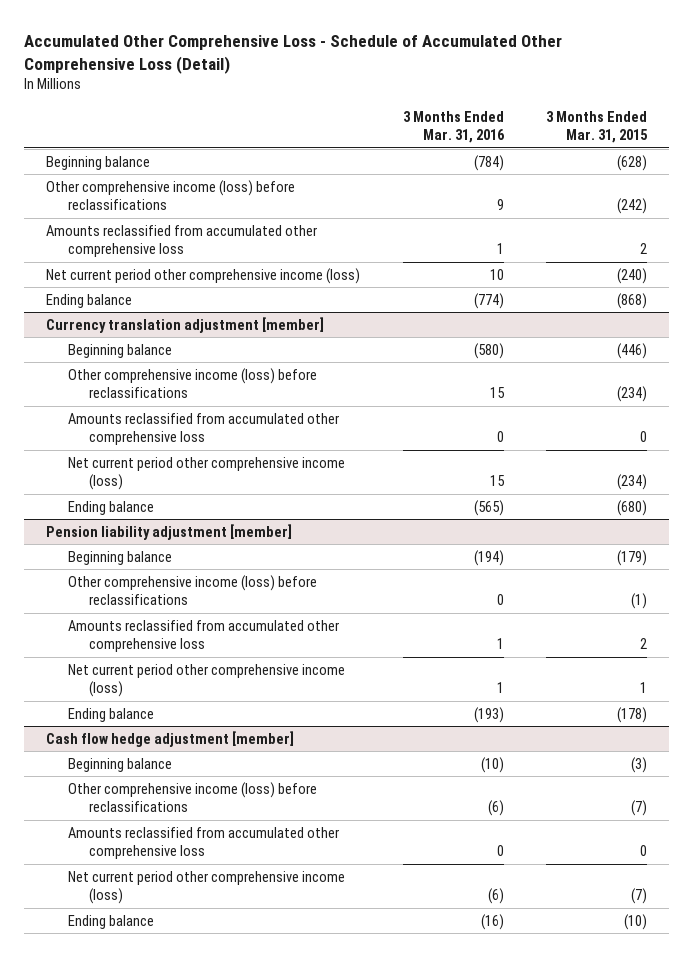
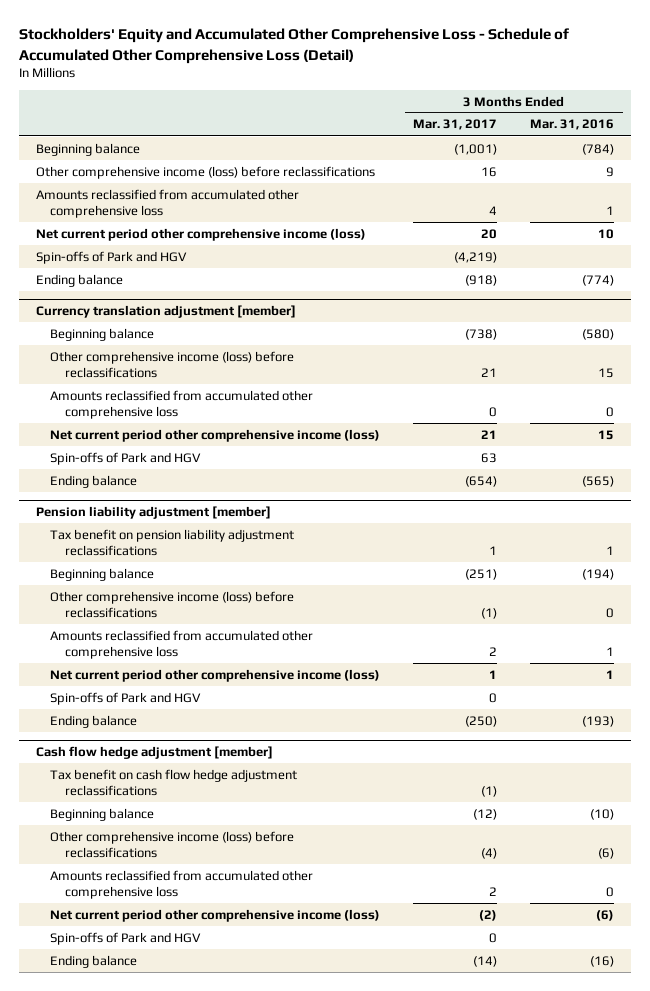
- Accumulated Other Comprehensive Loss - Schedule of Accumulated Other Comprehensive Loss (Detail)
+ Stockholders' Equity and Accumulated Other Comprehensive Loss - Schedule of Accumulated Other Comprehensive Loss (Detail)
- | 3 Months Ended Mar. 31, 2016 | 3 Months Ended Mar. 31, 2015
+ | 3 Months Ended Mar. 31, 2017 | 3 Months Ended Mar. 31, 2016
+ Spin-offs of Park and HGV | (4,219) |
@ Currency translation adjustment [member]
+ Spin-offs of Park and HGV | 63 |
@ Pension liability adjustment [member]
+ Tax benefit on pension liability adjustment reclassifications | 1 | 1
+ Spin-offs of Park and HGV | 0 |
@ Cash flow hedge adjustment [member]
+ Tax benefit on cash flow hedge adjustment reclassifications | (1) |
+ Spin-offs of Park and HGV | 0 |

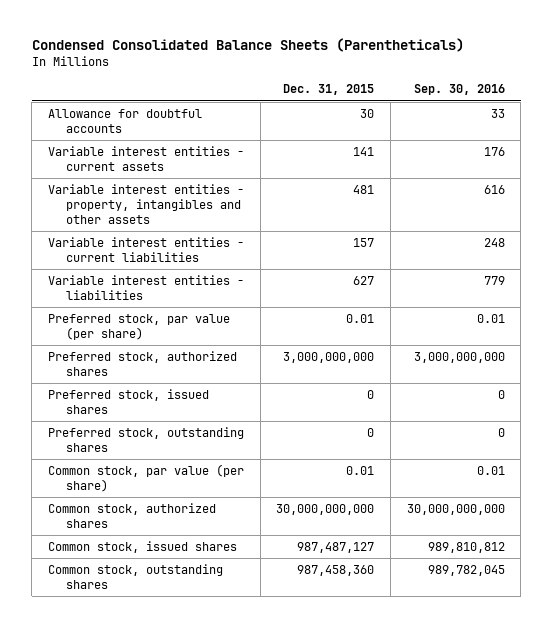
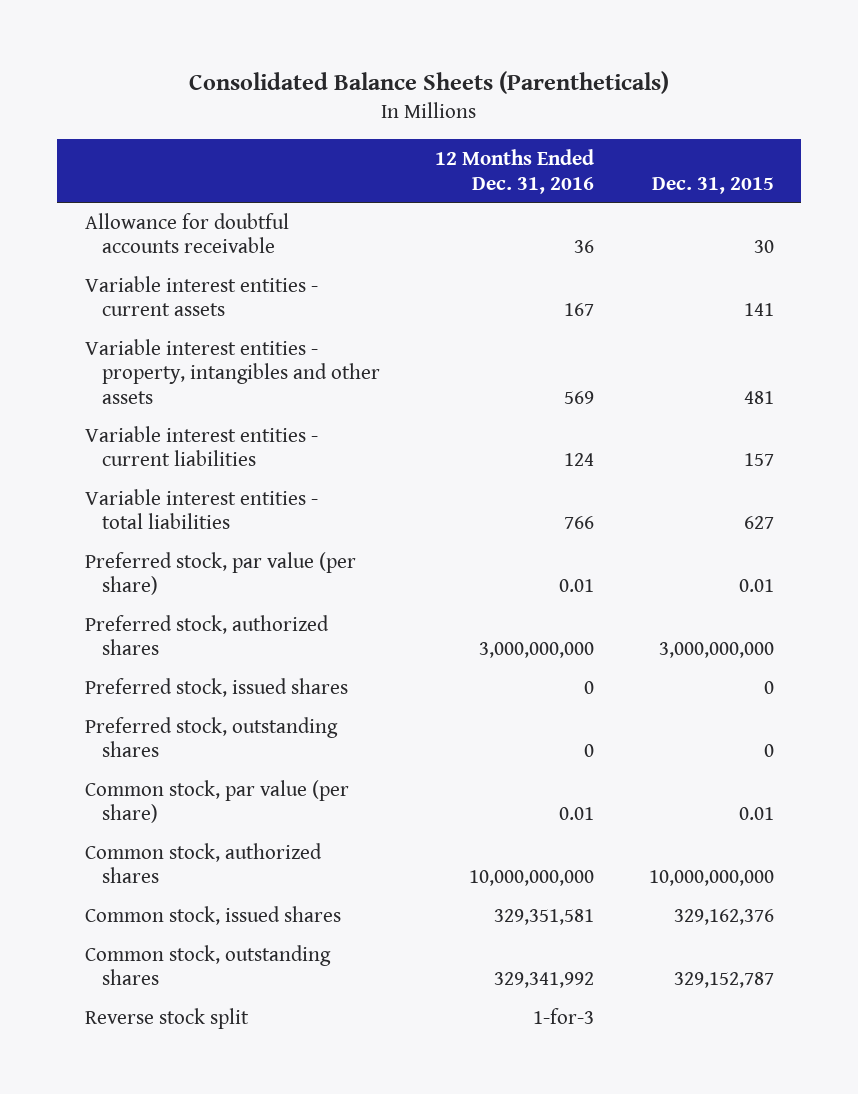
- Condensed Consolidated Balance Sheets (Parentheticals)
+ Consolidated Balance Sheets (Parentheticals)
- | Dec. 31, 2015 | Sep. 30, 2016
+ | 12 Months Ended Dec. 31, 2016 | Dec. 31, 2015
- Allowance for doubtful accounts | 30 | 33
+ Allowance for doubtful accounts receivable | 36 | 30
- Variable interest entities - liabilities | 627 | 779
+ Variable interest entities - total liabilities | 766 | 627
- Common stock, authorized shares | 30,000,000,000 | 30,000,000,000
- Common stock, issued shares | 987,487,127 | 989,810,812
- Common stock, outstanding shares | 987,458,360 | 989,782,045
+ Common stock, authorized shares | 10,000,000,000 | 10,000,000,000
+ Common stock, issued shares | 329,351,581 | 329,162,376
+ Common stock, outstanding shares | 329,341,992 | 329,152,787
+ Reverse stock split | 1-for-3 |

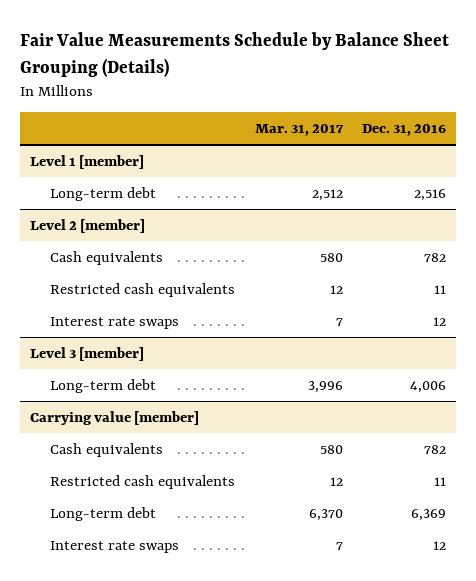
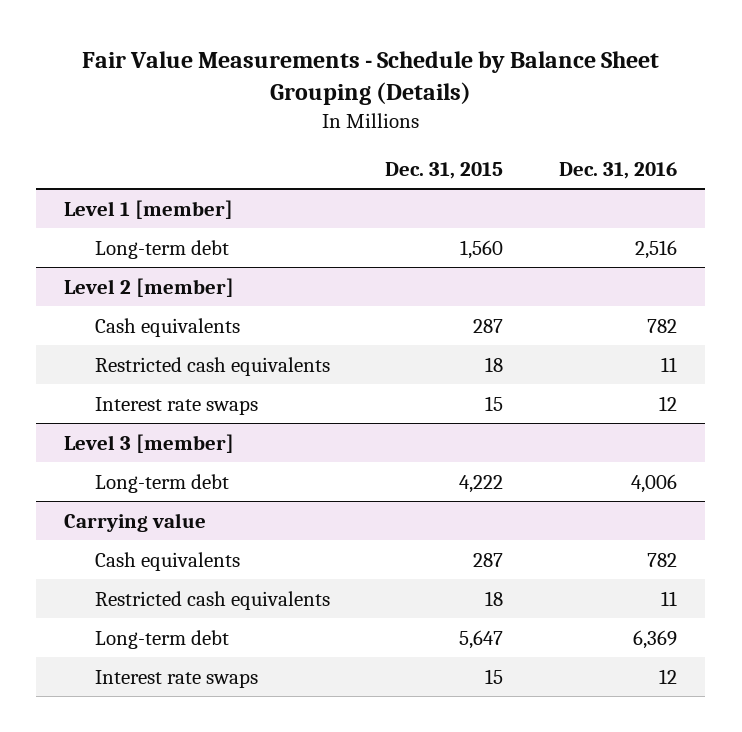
- Fair Value Measurements Schedule by Balance Sheet Grouping (Details)
+ Fair Value Measurements - Schedule by Balance Sheet Grouping (Details)
- | Mar. 31, 2017 | Dec. 31, 2016
+ | Dec. 31, 2015 | Dec. 31, 2016
- Carrying value [member]
+ Carrying value

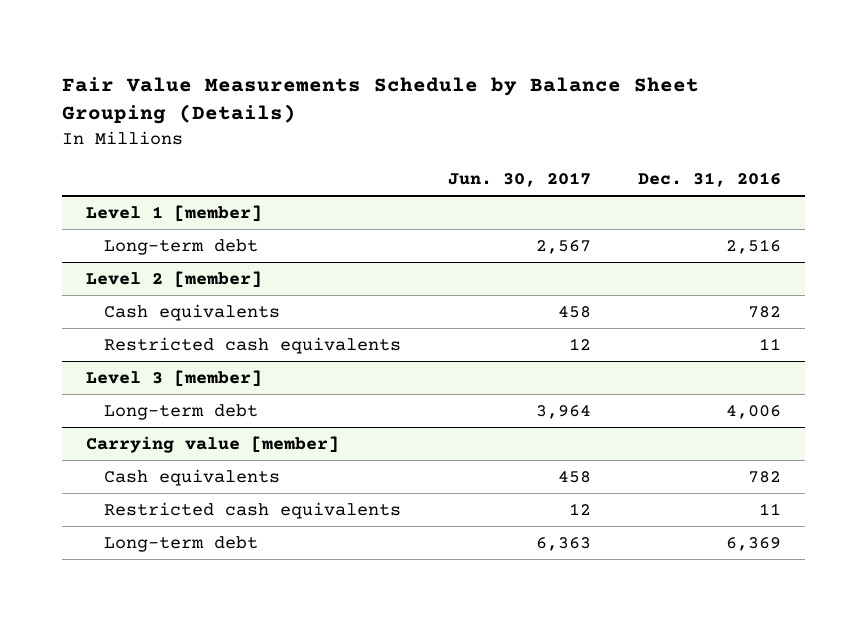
- Fair Value Measurements - Schedule by Balance Sheet Grouping (Details)
+ Fair Value Measurements Schedule by Balance Sheet Grouping (Details)
- | Dec. 31, 2015 | Dec. 31, 2016
+ | Jun. 30, 2017 | Dec. 31, 2016
@ Level 2 [member]
- Interest rate swaps | 15 | 12
- Carrying value
+ Carrying value [member]
- Interest rate swaps | 15 | 12

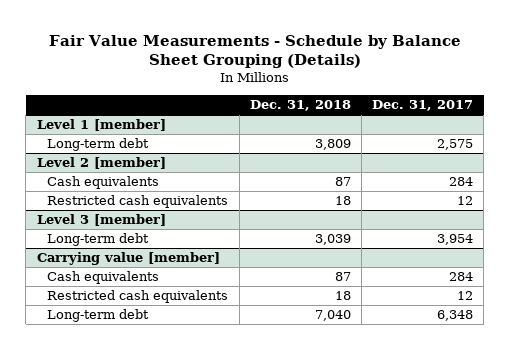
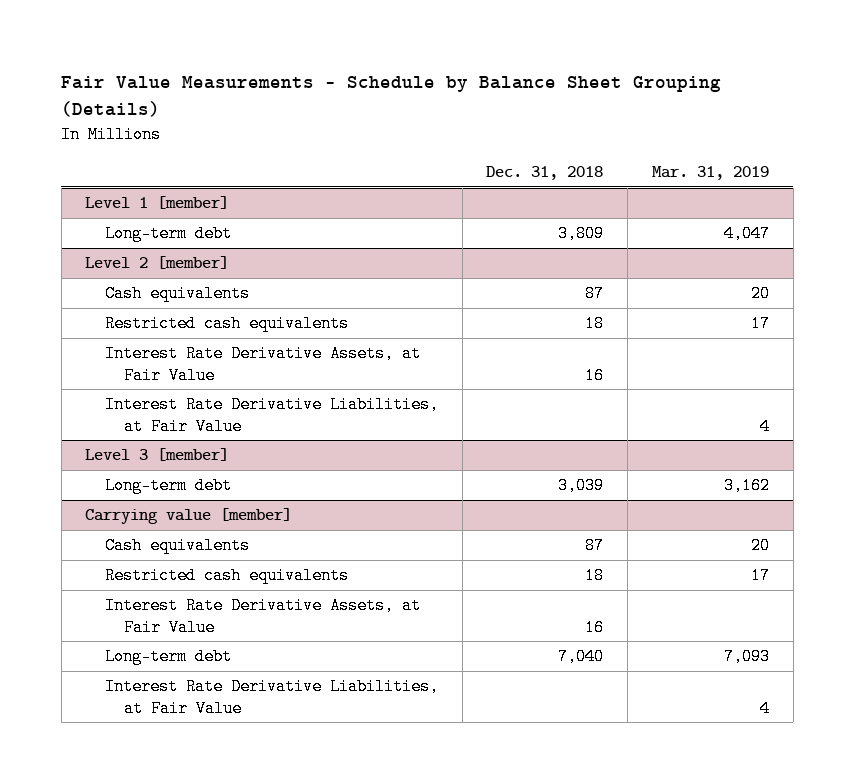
- | Dec. 31, 2018 | Dec. 31, 2017
+ | Dec. 31, 2018 | Mar. 31, 2019
@ Level 2 [member]
+ Interest Rate Derivative Assets, at Fair Value | 16 |
+ Interest Rate Derivative Liabilities, at Fair Value | | 4
@ Carrying value [member]
+ Interest Rate Derivative Assets, at Fair Value | 16 |
+ Interest Rate Derivative Liabilities, at Fair Value | | 4

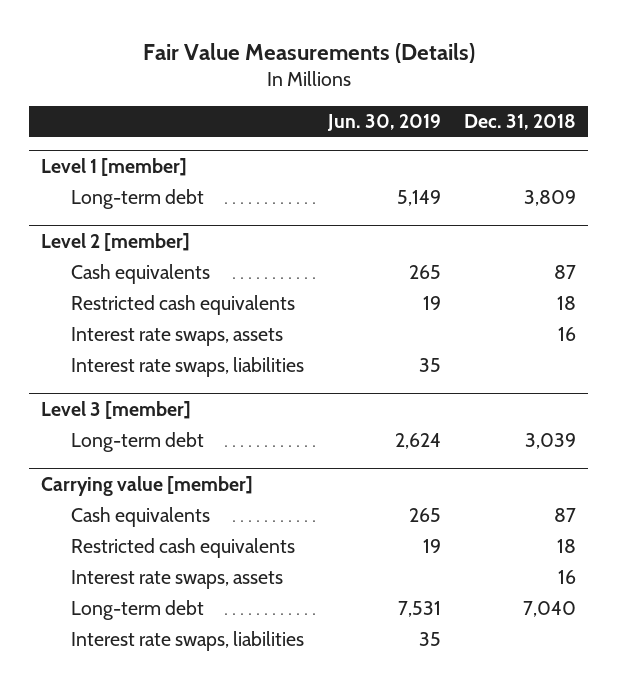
- Fair Value Measurements - Schedule by Balance Sheet Grouping (Details)
+ Fair Value Measurements (Details)
- | Dec. 31, 2018 | Mar. 31, 2019
+ | Jun. 30, 2019 | Dec. 31, 2018
@ Level 2 [member]
- Interest Rate Derivative Assets, at Fair Value | 16 |
- Interest Rate Derivative Liabilities, at Fair Value | | 4
+ Interest rate swaps, assets | | 16
+ Interest rate swaps, liabilities | 35 |
@ Carrying value [member]
- Interest Rate Derivative Assets, at Fair Value | 16 |
+ Interest rate swaps, assets | | 16
- Interest Rate Derivative Liabilities, at Fair Value | | 4
+ Interest rate swaps, liabilities | 35 |

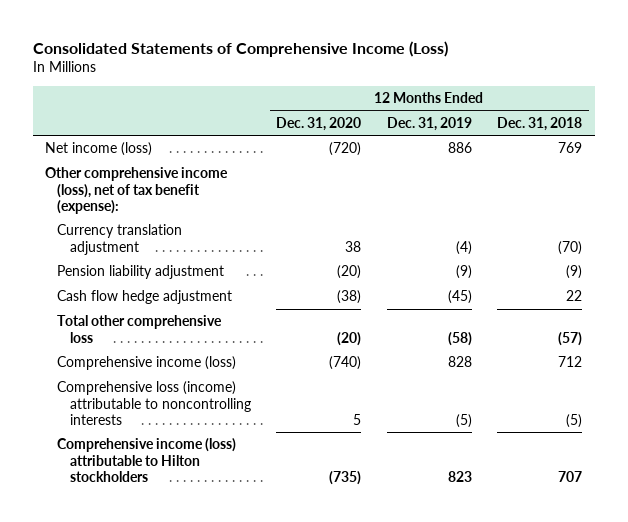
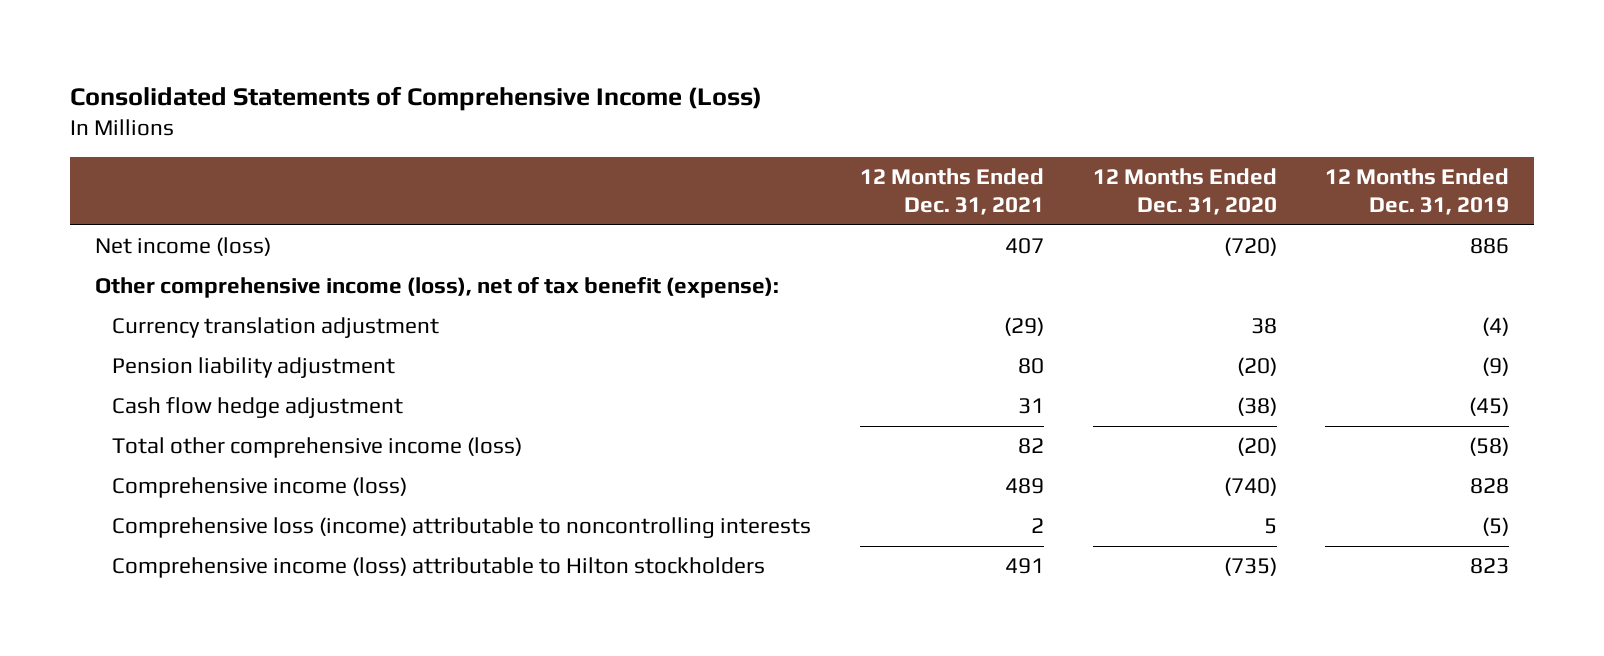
- | 12 Months Ended Dec. 31, 2020 | 12 Months Ended Dec. 31, 2019 | 12 Months Ended Dec. 31, 2018
+ | 12 Months Ended Dec. 31, 2021 | 12 Months Ended Dec. 31, 2020 | 12 Months Ended Dec. 31, 2019
- Total other comprehensive loss | (20) | (58) | (57)
+ Total other comprehensive income (loss) | 82 | (20) | (58)

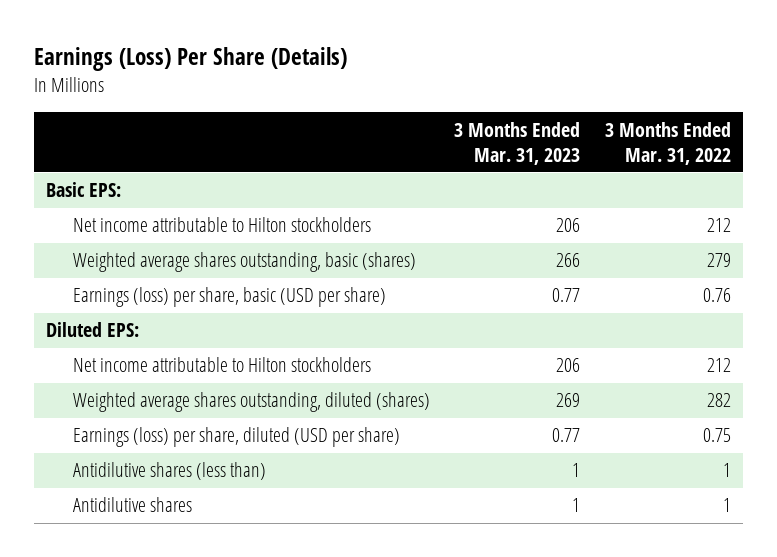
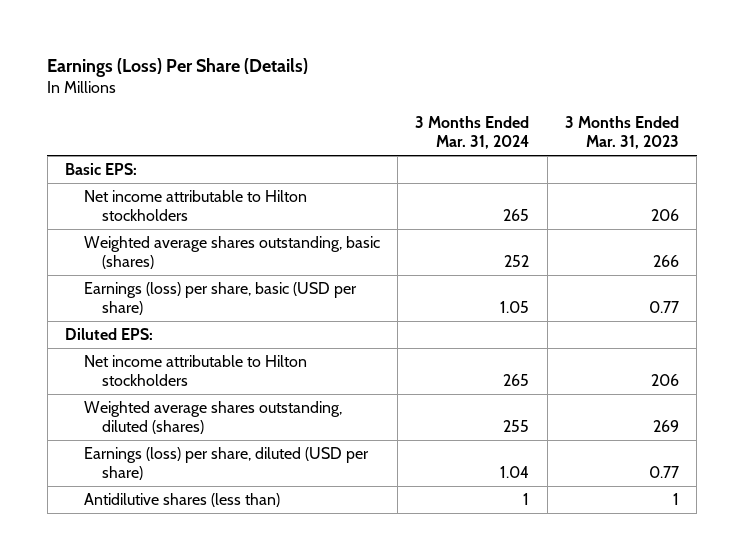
- | 3 Months Ended Mar. 31, 2023 | 3 Months Ended Mar. 31, 2022
+ | 3 Months Ended Mar. 31, 2024 | 3 Months Ended Mar. 31, 2023
- Antidilutive shares | 1 | 1

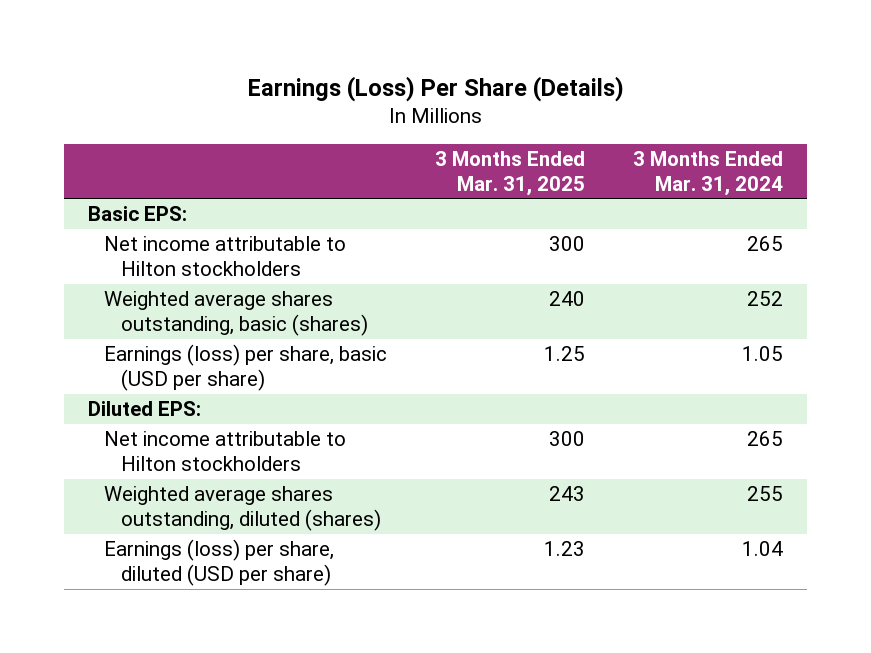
- | 3 Months Ended Mar. 31, 2024 | 3 Months Ended Mar. 31, 2023
+ | 3 Months Ended Mar. 31, 2025 | 3 Months Ended Mar. 31, 2024
- Antidilutive shares (less than) | 1 | 1

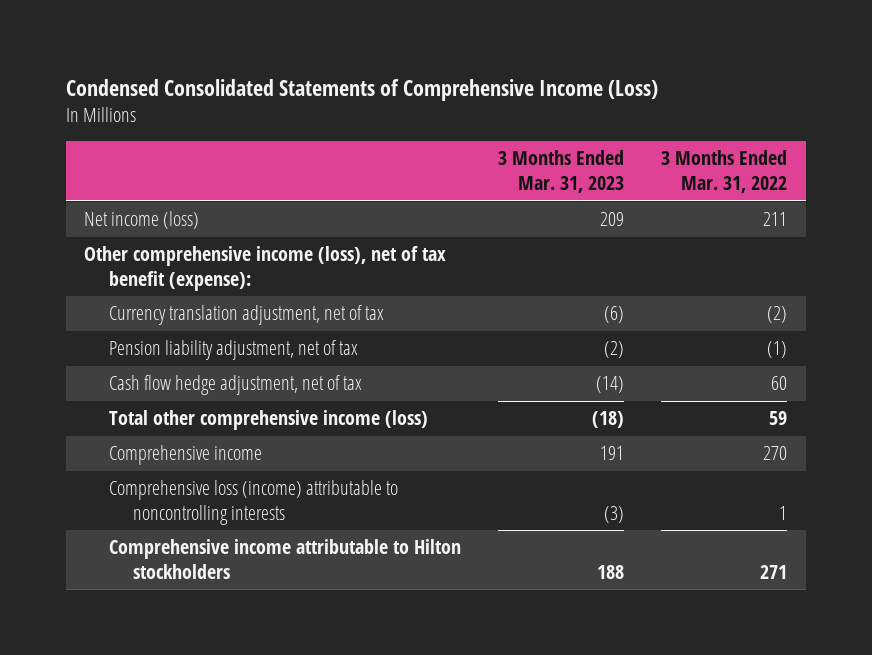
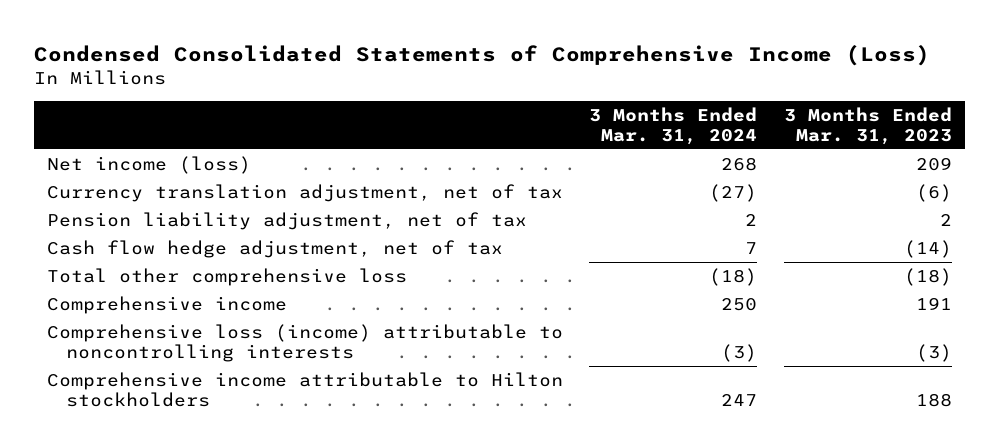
- | 3 Months Ended Mar. 31, 2023 | 3 Months Ended Mar. 31, 2022
+ | 3 Months Ended Mar. 31, 2024 | 3 Months Ended Mar. 31, 2023
- Other comprehensive income (loss), net of tax benefit (expense):
- Pension liability adjustment, net of tax | (2) | (1)
+ Pension liability adjustment, net of tax | 2 | 2
- Total other comprehensive income (loss) | (18) | 59
+ Total other comprehensive loss | (18) | (18)

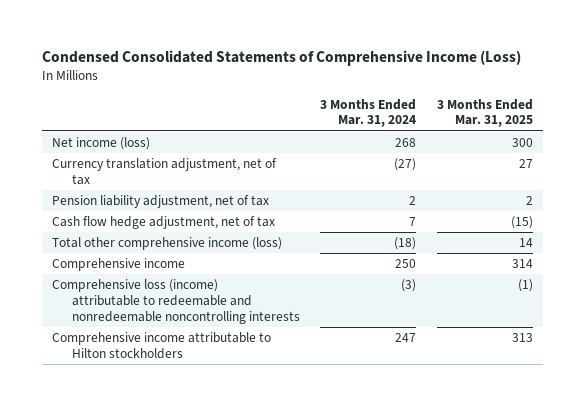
- | 3 Months Ended Mar. 31, 2024 | 3 Months Ended Mar. 31, 2023
+ | 3 Months Ended Mar. 31, 2024 | 3 Months Ended Mar. 31, 2025
- Total other comprehensive loss | (18) | (18)
+ Total other comprehensive income (loss) | (18) | 14
- Comprehensive loss (income) attributable to noncontrolling interests | (3) | (3)
+ Comprehensive loss (income) attributable to redeemable and nonredeemable noncontrolling interests | (3) | (1)

